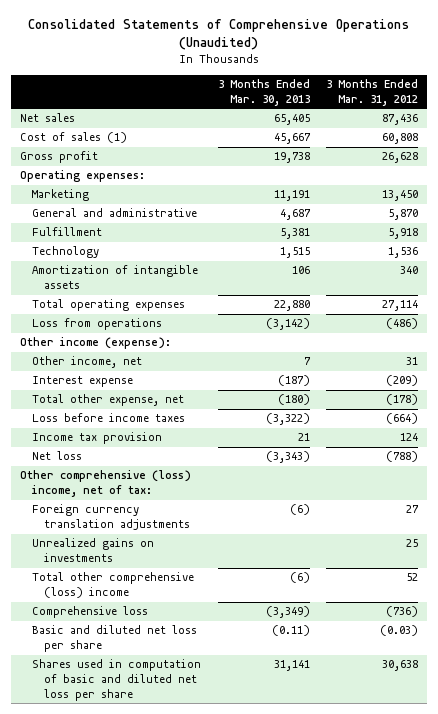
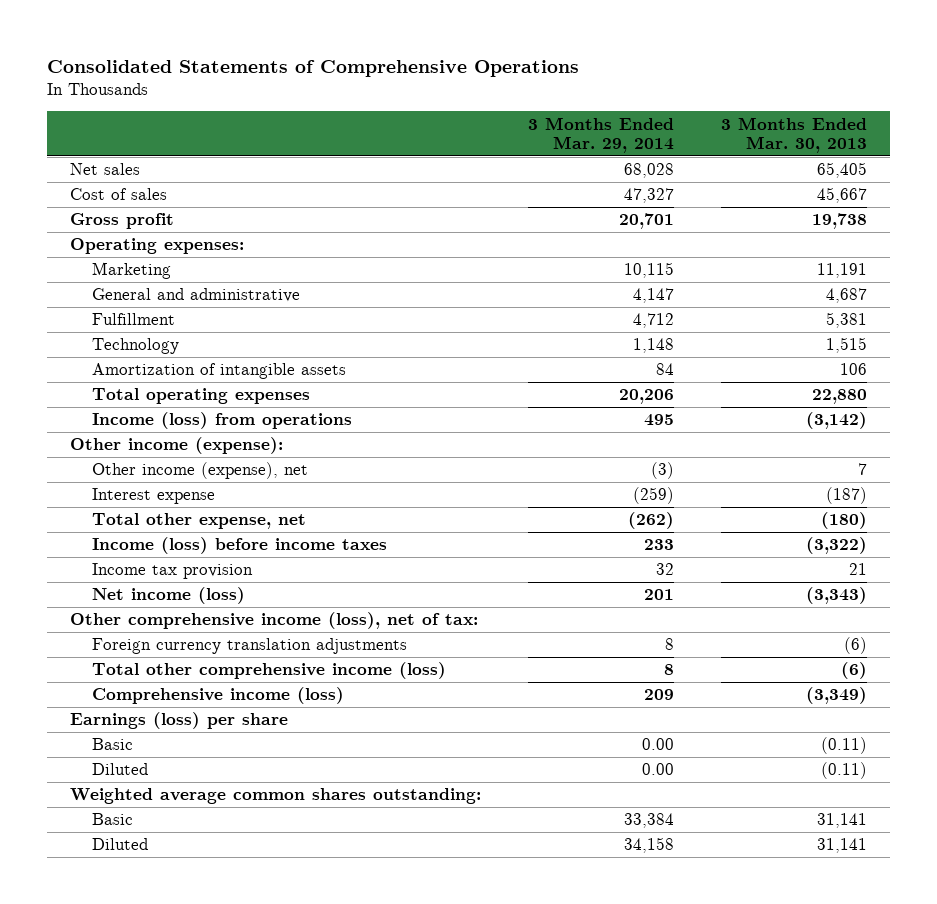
- Consolidated Statements of Comprehensive Operations (Unaudited)
+ Consolidated Statements of Comprehensive Operations
- | 3 Months Ended Mar. 30, 2013 | 3 Months Ended Mar. 31, 2012
+ | 3 Months Ended Mar. 29, 2014 | 3 Months Ended Mar. 30, 2013
- Cost of sales (1) | 45,667 | 60,808
+ Cost of sales | 47,327 | 45,667
- Loss from operations | (3,142) | (486)
+ Income (loss) from operations | 495 | (3,142)
- Other income, net | 7 | 31
+ Other income (expense), net | (3) | 7
- Loss before income taxes | (3,322) | (664)
+ Income (loss) before income taxes | 233 | (3,322)
- Net loss | (3,343) | (788)
- Other comprehensive (loss) income, net of tax:
+ Net income (loss) | 201 | (3,343)
+ Other comprehensive income (loss), net of tax:
- Unrealized gains on investments | | 25
- Total other comprehensive (loss) income | (6) | 52
- Comprehensive loss | (3,349) | (736)
- Basic and diluted net loss per share | (0.11) | (0.03)
- Shares used in computation of basic and diluted net loss per share | 31,141 | 30,638
+ Total other comprehensive income (loss) | 8 | (6)
+ Comprehensive income (loss) | 209 | (3,349)
+ Earnings (loss) per share
+ Basic | 0.00 | (0.11)
+ Diluted | 0.00 | (0.11)
+ Weighted average common shares outstanding:
+ Basic | 33,384 | 31,141
+ Diluted | 34,158 | 31,141

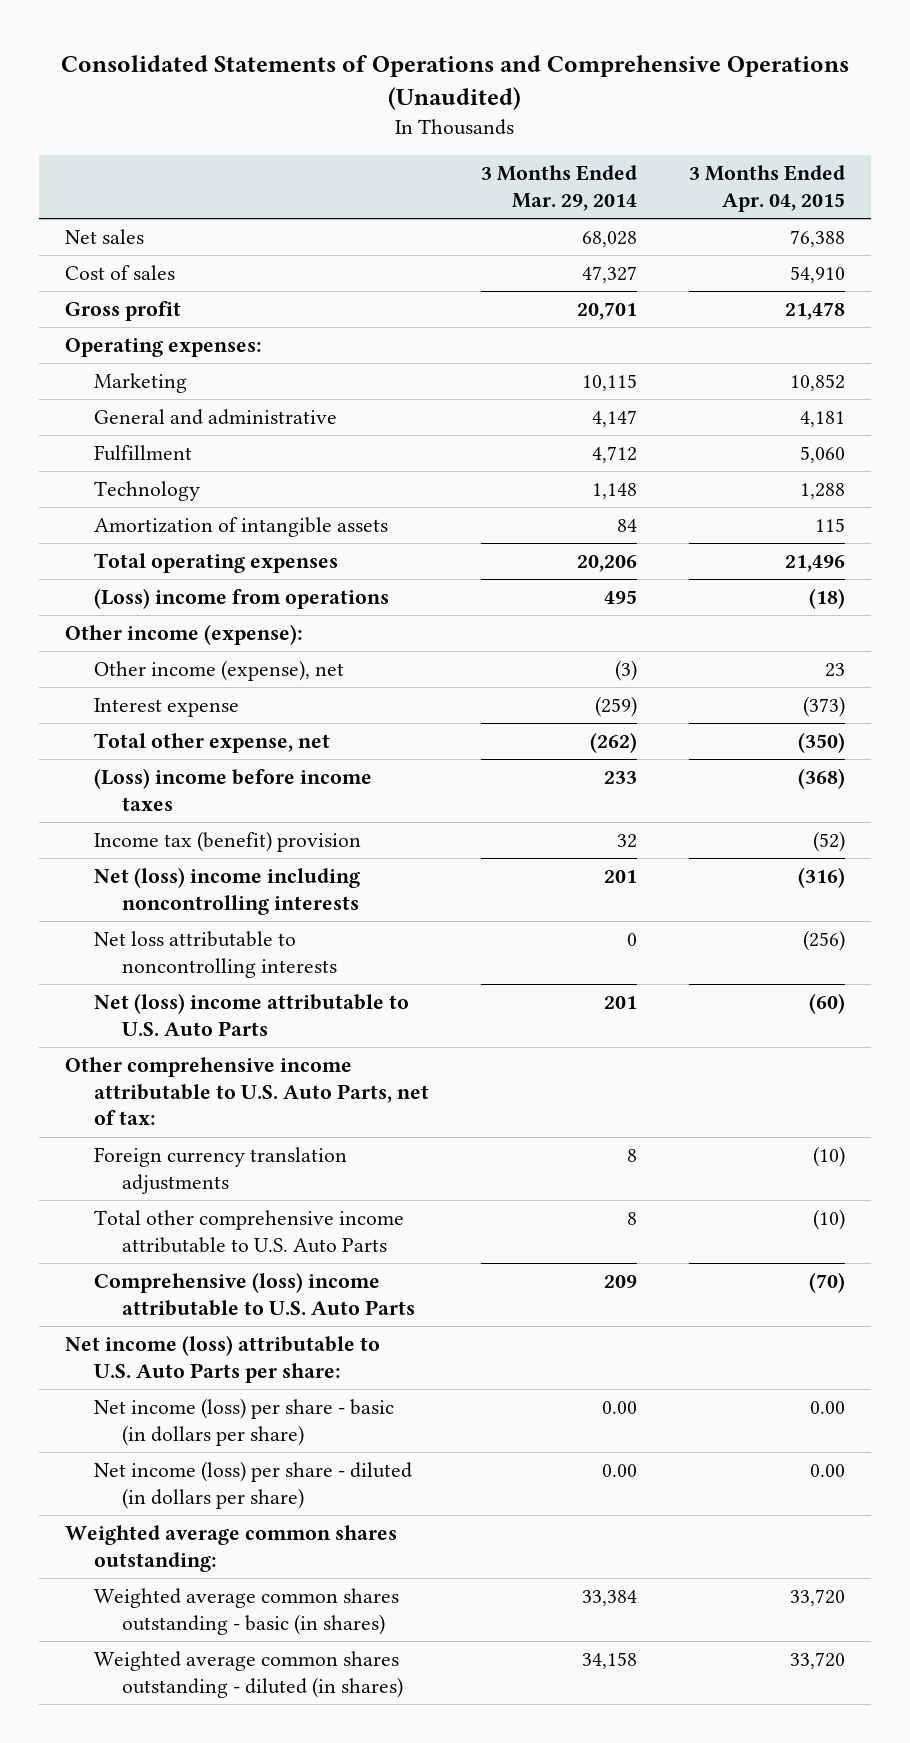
- Consolidated Statements of Comprehensive Operations
+ Consolidated Statements of Operations and Comprehensive Operations (Unaudited)
- | 3 Months Ended Mar. 29, 2014 | 3 Months Ended Mar. 30, 2013
+ | 3 Months Ended Mar. 29, 2014 | 3 Months Ended Apr. 04, 2015
- Income (loss) from operations | 495 | (3,142)
+ (Loss) income from operations | 495 | (18)
- Income (loss) before income taxes | 233 | (3,322)
- Income tax provision | 32 | 21
- Net income (loss) | 201 | (3,343)
- Other comprehensive income (loss), net of tax:
+ (Loss) income before income taxes | 233 | (368)
+ Income tax (benefit) provision | 32 | (52)
+ Net (loss) income including noncontrolling interests | 201 | (316)
+ Net loss attributable to noncontrolling interests | 0 | (256)
+ Net (loss) income attributable to U.S. Auto Parts | 201 | (60)
+ Other comprehensive income attributable to U.S. Auto Parts, net of tax:
- Total other comprehensive income (loss) | 8 | (6)
- Comprehensive income (loss) | 209 | (3,349)
- Earnings (loss) per share
- Basic | 0.00 | (0.11)
- Diluted | 0.00 | (0.11)
+ Total other comprehensive income attributable to U.S. Auto Parts | 8 | (10)
+ Comprehensive (loss) income attributable to U.S. Auto Parts | 209 | (70)
+ Net income (loss) attributable to U.S. Auto Parts per share:
+ Net income (loss) per share - basic (in dollars per share) | 0.00 | 0.00
+ Net income (loss) per share - diluted (in dollars per share) | 0.00 | 0.00
- Basic | 33,384 | 31,141
- Diluted | 34,158 | 31,141
+ Weighted average common shares outstanding - basic (in shares) | 33,384 | 33,720
+ Weighted average common shares outstanding - diluted (in shares) | 34,158 | 33,720

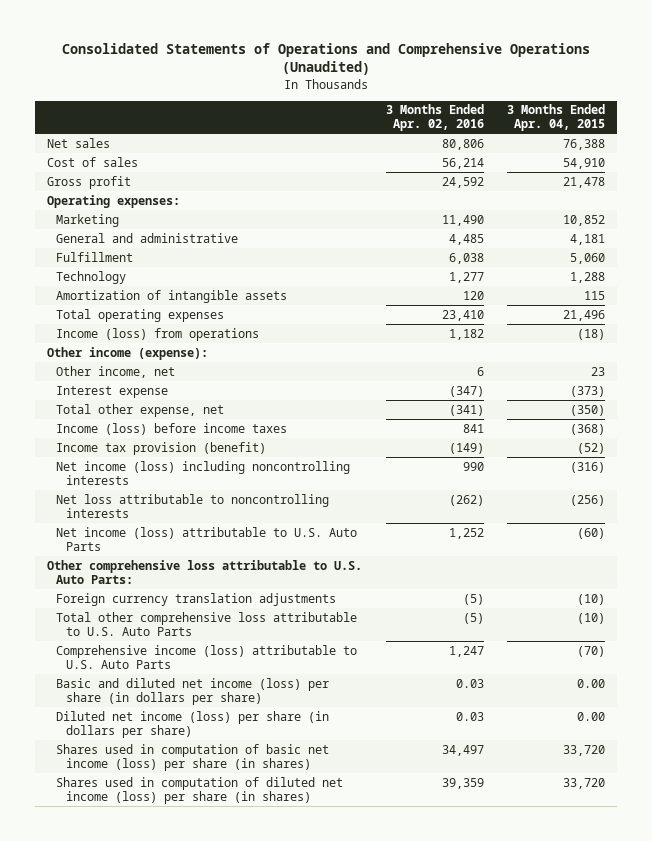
- | 3 Months Ended Mar. 29, 2014 | 3 Months Ended Apr. 04, 2015
+ | 3 Months Ended Apr. 02, 2016 | 3 Months Ended Apr. 04, 2015
- (Loss) income from operations | 495 | (18)
+ Income (loss) from operations | 1,182 | (18)
- Other income (expense), net | (3) | 23
+ Other income, net | 6 | 23
- (Loss) income before income taxes | 233 | (368)
- Income tax (benefit) provision | 32 | (52)
- Net (loss) income including noncontrolling interests | 201 | (316)
+ Income (loss) before income taxes | 841 | (368)
+ Income tax provision (benefit) | (149) | (52)
+ Net income (loss) including noncontrolling interests | 990 | (316)
- Net (loss) income attributable to U.S. Auto Parts | 201 | (60)
- Other comprehensive income attributable to U.S. Auto Parts, net of tax:
+ Net income (loss) attributable to U.S. Auto Parts | 1,252 | (60)
+ Other comprehensive loss attributable to U.S. Auto Parts:
- Total other comprehensive income attributable to U.S. Auto Parts | 8 | (10)
- Comprehensive (loss) income attributable to U.S. Auto Parts | 209 | (70)
- Net income (loss) attributable to U.S. Auto Parts per share:
- Net income (loss) per share - basic (in dollars per share) | 0.00 | 0.00
- Net income (loss) per share - diluted (in dollars per share) | 0.00 | 0.00
- Weighted average common shares outstanding:
- Weighted average common shares outstanding - basic (in shares) | 33,384 | 33,720
- Weighted average common shares outstanding - diluted (in shares) | 34,158 | 33,720
+ Total other comprehensive loss attributable to U.S. Auto Parts | (5) | (10)
+ Comprehensive income (loss) attributable to U.S. Auto Parts | 1,247 | (70)
+ Basic and diluted net income (loss) per share (in dollars per share) | 0.03 | 0.00
+ Diluted net income (loss) per share (in dollars per share) | 0.03 | 0.00
+ Shares used in computation of basic net income (loss) per share (in shares) | 34,497 | 33,720
+ Shares used in computation of diluted net income (loss) per share (in shares) | 39,359 | 33,720

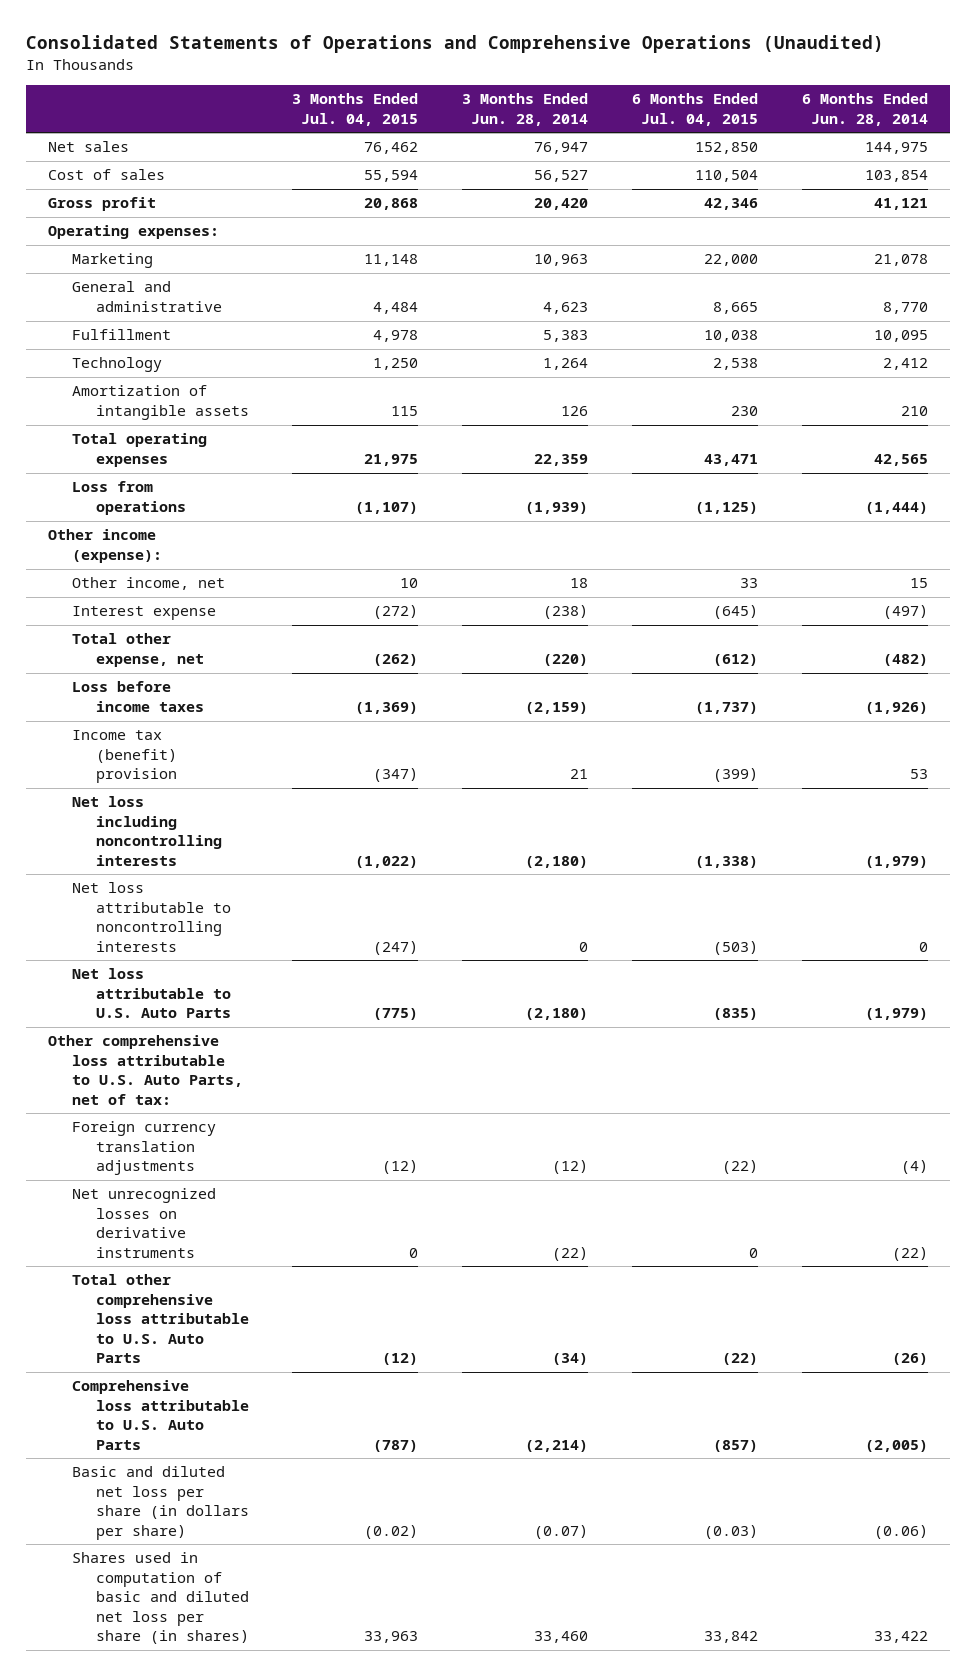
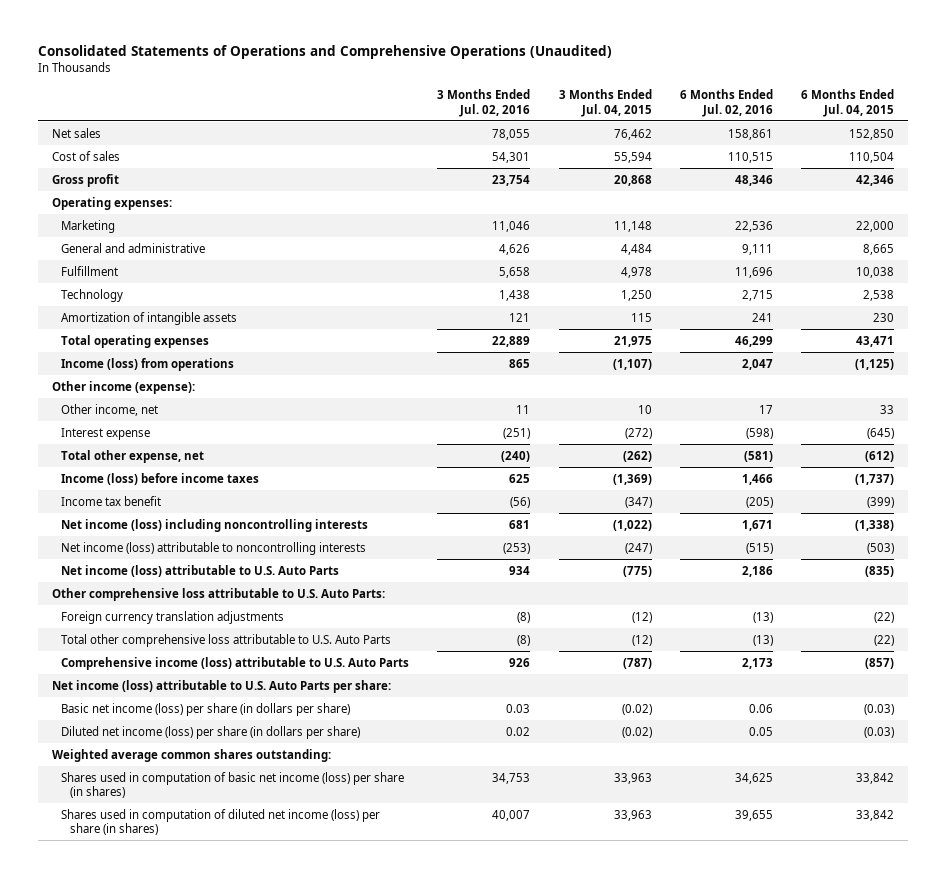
- | 3 Months Ended Jul. 04, 2015 | 3 Months Ended Jun. 28, 2014 | 6 Months Ended Jul. 04, 2015 | 6 Months Ended Jun. 28, 2014
+ | 3 Months Ended Jul. 02, 2016 | 3 Months Ended Jul. 04, 2015 | 6 Months Ended Jul. 02, 2016 | 6 Months Ended Jul. 04, 2015
- Loss from operations | (1,107) | (1,939) | (1,125) | (1,444)
+ Income (loss) from operations | 865 | (1,107) | 2,047 | (1,125)
- Loss before income taxes | (1,369) | (2,159) | (1,737) | (1,926)
- Income tax (benefit) provision | (347) | 21 | (399) | 53
- Net loss including noncontrolling interests | (1,022) | (2,180) | (1,338) | (1,979)
- Net loss attributable to noncontrolling interests | (247) | 0 | (503) | 0
- Net loss attributable to U.S. Auto Parts | (775) | (2,180) | (835) | (1,979)
- Other comprehensive loss attributable to U.S. Auto Parts, net of tax:
+ Income (loss) before income taxes | 625 | (1,369) | 1,466 | (1,737)
+ Income tax benefit | (56) | (347) | (205) | (399)
+ Net income (loss) including noncontrolling interests | 681 | (1,022) | 1,671 | (1,338)
+ Net income (loss) attributable to noncontrolling interests | (253) | (247) | (515) | (503)
+ Net income (loss) attributable to U.S. Auto Parts | 934 | (775) | 2,186 | (835)
+ Other comprehensive loss attributable to U.S. Auto Parts:
- Net unrecognized losses on derivative instruments | 0 | (22) | 0 | (22)
- Comprehensive loss attributable to U.S. Auto Parts | (787) | (2,214) | (857) | (2,005)
- Basic and diluted net loss per share (in dollars per share) | (0.02) | (0.07) | (0.03) | (0.06)
- Shares used in computation of basic and diluted net loss per share (in shares) | 33,963 | 33,460 | 33,842 | 33,422
+ Comprehensive income (loss) attributable to U.S. Auto Parts | 926 | (787) | 2,173 | (857)
+ Net income (loss) attributable to U.S. Auto Parts per share:
+ Basic net income (loss) per share (in dollars per share) | 0.03 | (0.02) | 0.06 | (0.03)
+ Diluted net income (loss) per share (in dollars per share) | 0.02 | (0.02) | 0.05 | (0.03)
+ Weighted average common shares outstanding:
+ Shares used in computation of basic net income (loss) per share (in shares) | 34,753 | 33,963 | 34,625 | 33,842
+ Shares used in computation of diluted net income (loss) per share (in shares) | 40,007 | 33,963 | 39,655 | 33,842

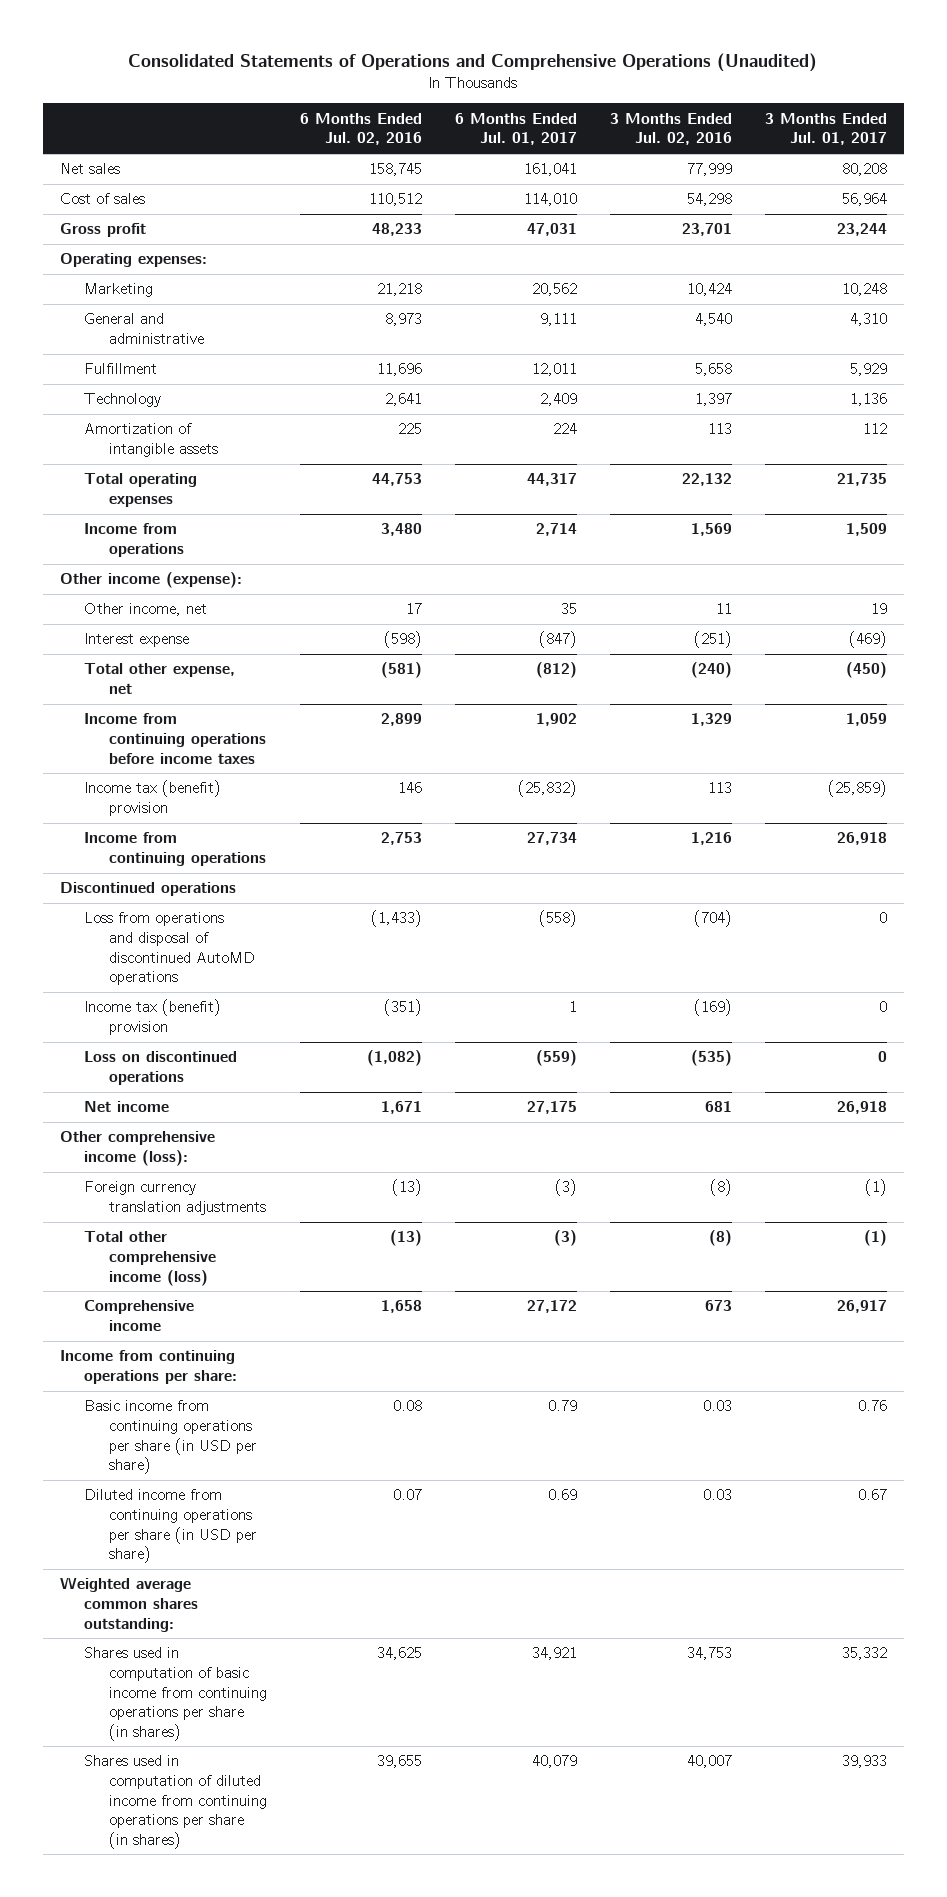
- | 3 Months Ended Jul. 02, 2016 | 3 Months Ended Jul. 04, 2015 | 6 Months Ended Jul. 02, 2016 | 6 Months Ended Jul. 04, 2015
+ | 6 Months Ended Jul. 02, 2016 | 6 Months Ended Jul. 01, 2017 | 3 Months Ended Jul. 02, 2016 | 3 Months Ended Jul. 01, 2017
- Net sales | 78,055 | 76,462 | 158,861 | 152,850
- Cost of sales | 54,301 | 55,594 | 110,515 | 110,504
- Gross profit | 23,754 | 20,868 | 48,346 | 42,346
+ Net sales | 158,745 | 161,041 | 77,999 | 80,208
+ Cost of sales | 110,512 | 114,010 | 54,298 | 56,964
+ Gross profit | 48,233 | 47,031 | 23,701 | 23,244
- Marketing | 11,046 | 11,148 | 22,536 | 22,000
- General and administrative | 4,626 | 4,484 | 9,111 | 8,665
+ Marketing | 21,218 | 20,562 | 10,424 | 10,248
+ General and administrative | 8,973 | 9,111 | 4,540 | 4,310
- Technology | 1,438 | 1,250 | 2,715 | 2,538
- Amortization of intangible assets | 121 | 115 | 241 | 230
- Total operating expenses | 22,889 | 21,975 | 46,299 | 43,471
- Income (loss) from operations | 865 | (1,107) | 2,047 | (1,125)
+ Technology | 2,641 | 2,409 | 1,397 | 1,136
+ Amortization of intangible assets | 225 | 224 | 113 | 112
+ Total operating expenses | 44,753 | 44,317 | 22,132 | 21,735
+ Income from operations | 3,480 | 2,714 | 1,569 | 1,509
- Income (loss) before income taxes | 625 | (1,369) | 1,466 | (1,737)
- Income tax benefit | (56) | (347) | (205) | (399)
- Net income (loss) including noncontrolling interests | 681 | (1,022) | 1,671 | (1,338)
- Net income (loss) attributable to noncontrolling interests | (253) | (247) | (515) | (503)
- Net income (loss) attributable to U.S. Auto Parts | 934 | (775) | 2,186 | (835)
- Other comprehensive loss attributable to U.S. Auto Parts:
+ Income from continuing operations before income taxes | 2,899 | 1,902 | 1,329 | 1,059
+ Income tax (benefit) provision | 146 | (25,832) | 113 | (25,859)
+ Income from continuing operations | 2,753 | 27,734 | 1,216 | 26,918
+ Discontinued operations
+ Loss from operations and disposal of discontinued AutoMD operations | (1,433) | (558) | (704) | 0
+ Income tax (benefit) provision | (351) | 1 | (169) | 0
+ Loss on discontinued operations | (1,082) | (559) | (535) | 0
+ Net income | 1,671 | 27,175 | 681 | 26,918
+ Other comprehensive income (loss):
- Total other comprehensive loss attributable to U.S. Auto Parts | (8) | (12) | (13) | (22)
- Comprehensive income (loss) attributable to U.S. Auto Parts | 926 | (787) | 2,173 | (857)
- Net income (loss) attributable to U.S. Auto Parts per share:
- Basic net income (loss) per share (in dollars per share) | 0.03 | (0.02) | 0.06 | (0.03)
- Diluted net income (loss) per share (in dollars per share) | 0.02 | (0.02) | 0.05 | (0.03)
+ Total other comprehensive income (loss) | (13) | (3) | (8) | (1)
+ Comprehensive income | 1,658 | 27,172 | 673 | 26,917
+ Income from continuing operations per share:
+ Basic income from continuing operations per share (in USD per share) | 0.08 | 0.79 | 0.03 | 0.76
+ Diluted income from continuing operations per share (in USD per share) | 0.07 | 0.69 | 0.03 | 0.67
- Shares used in computation of basic net income (loss) per share (in shares) | 34,753 | 33,963 | 34,625 | 33,842
- Shares used in computation of diluted net income (loss) per share (in shares) | 40,007 | 33,963 | 39,655 | 33,842
+ Shares used in computation of basic income from continuing operations per share (in shares) | 34,625 | 34,921 | 34,753 | 35,332
+ Shares used in computation of diluted income from continuing operations per share (in shares) | 39,655 | 40,079 | 40,007 | 39,933

